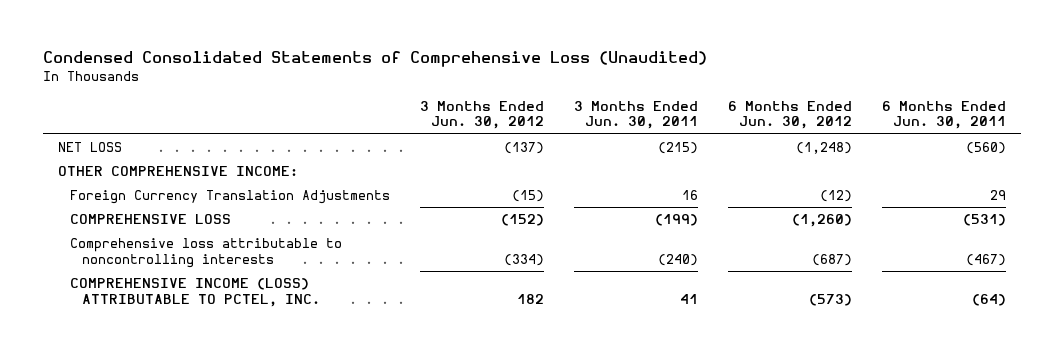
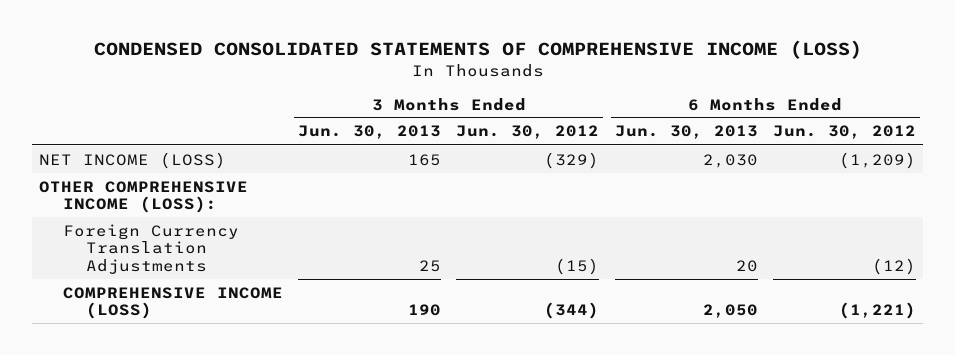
- Condensed Consolidated Statements of Comprehensive Loss (Unaudited)
+ CONDENSED CONSOLIDATED STATEMENTS OF COMPREHENSIVE INCOME (LOSS)
- | 3 Months Ended Jun. 30, 2012 | 3 Months Ended Jun. 30, 2011 | 6 Months Ended Jun. 30, 2012 | 6 Months Ended Jun. 30, 2011
+ | 3 Months Ended Jun. 30, 2013 | 3 Months Ended Jun. 30, 2012 | 6 Months Ended Jun. 30, 2013 | 6 Months Ended Jun. 30, 2012
- NET LOSS | (137) | (215) | (1,248) | (560)
- OTHER COMPREHENSIVE INCOME:
+ NET INCOME (LOSS) | 165 | (329) | 2,030 | (1,209)
+ OTHER COMPREHENSIVE INCOME (LOSS):
- COMPREHENSIVE LOSS | (152) | (199) | (1,260) | (531)
- Comprehensive loss attributable to noncontrolling interests | (334) | (240) | (687) | (467)
- COMPREHENSIVE INCOME (LOSS) ATTRIBUTABLE TO PCTEL, INC. | 182 | 41 | (573) | (64)
+ COMPREHENSIVE INCOME (LOSS) | 190 | (344) | 2,050 | (1,221)

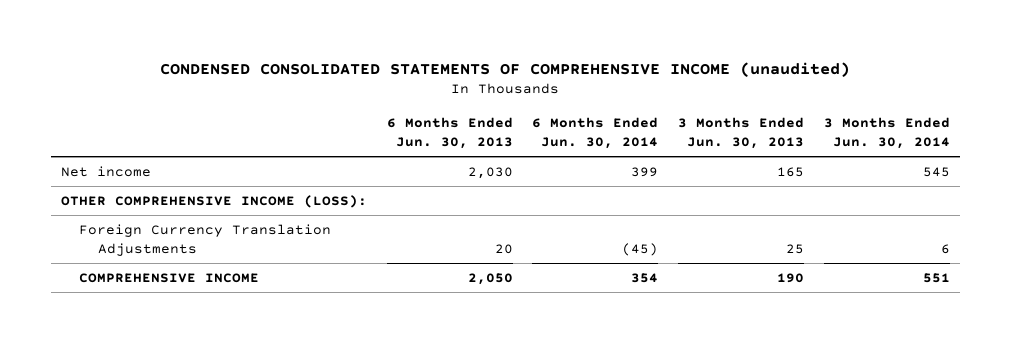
- CONDENSED CONSOLIDATED STATEMENTS OF COMPREHENSIVE INCOME (LOSS)
+ CONDENSED CONSOLIDATED STATEMENTS OF COMPREHENSIVE INCOME (unaudited)
- | 3 Months Ended Jun. 30, 2013 | 3 Months Ended Jun. 30, 2012 | 6 Months Ended Jun. 30, 2013 | 6 Months Ended Jun. 30, 2012
+ | 6 Months Ended Jun. 30, 2013 | 6 Months Ended Jun. 30, 2014 | 3 Months Ended Jun. 30, 2013 | 3 Months Ended Jun. 30, 2014
- NET INCOME (LOSS) | 165 | (329) | 2,030 | (1,209)
+ Net income | 2,030 | 399 | 165 | 545
- COMPREHENSIVE INCOME (LOSS) | 190 | (344) | 2,050 | (1,221)
+ COMPREHENSIVE INCOME | 2,050 | 354 | 190 | 551

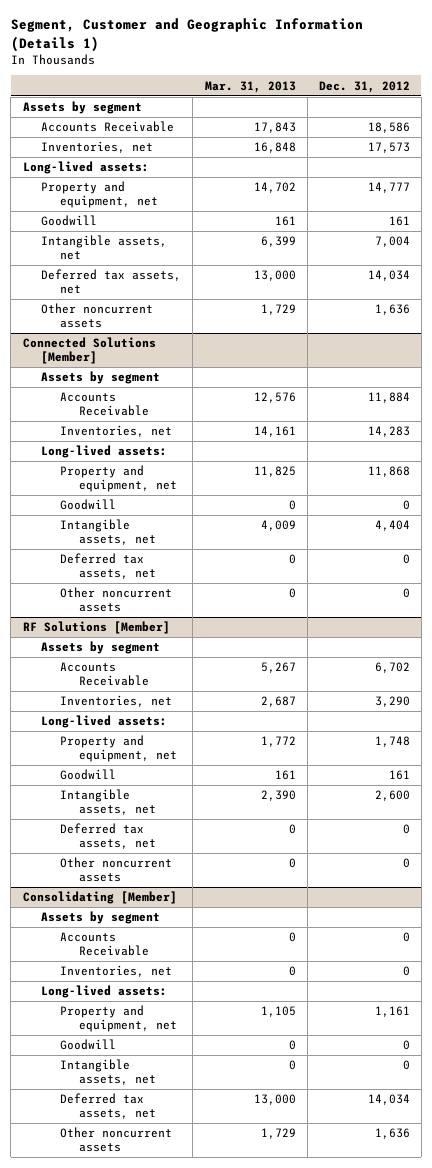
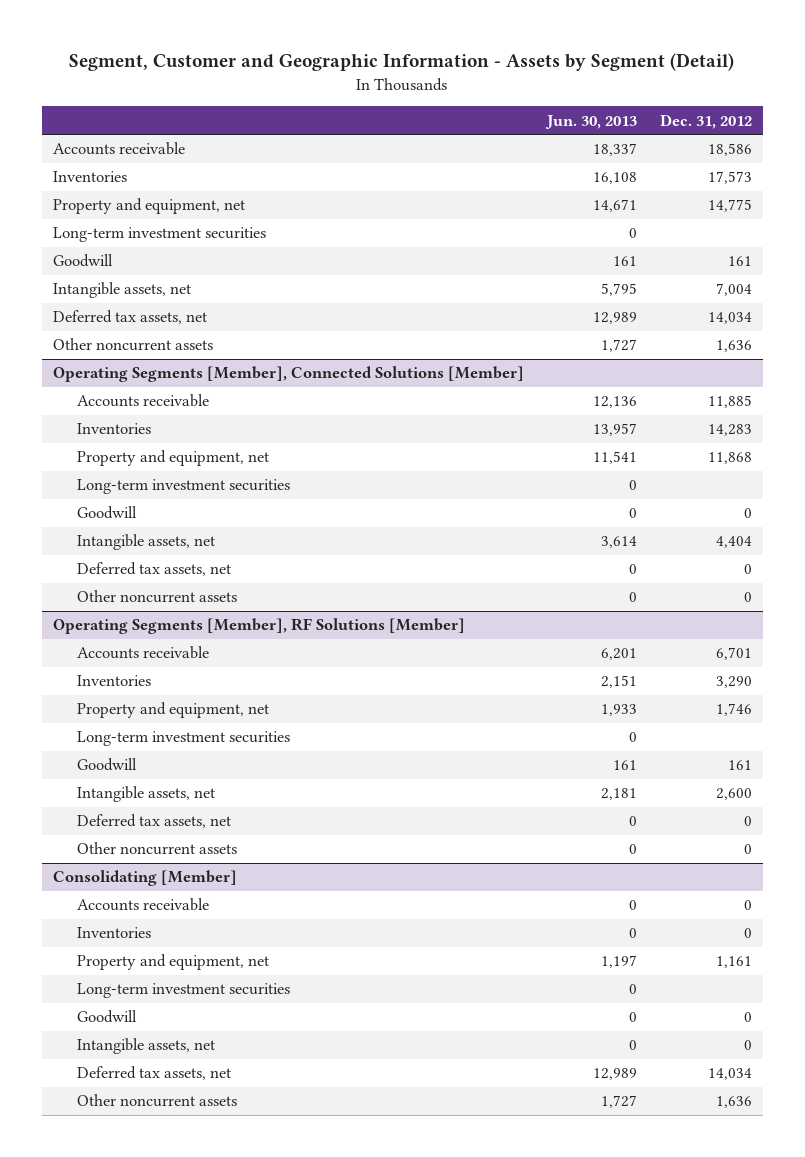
- Segment, Customer and Geographic Information (Details 1)
+ Segment, Customer and Geographic Information - Assets by Segment (Detail)
- | Mar. 31, 2013 | Dec. 31, 2012
+ | Jun. 30, 2013 | Dec. 31, 2012
- Assets by segment
- Accounts Receivable | 17,843 | 18,586
- Inventories, net | 16,848 | 17,573
- Long-lived assets:
- Property and equipment, net | 14,702 | 14,777
+ Accounts receivable | 18,337 | 18,586
+ Inventories | 16,108 | 17,573
+ Property and equipment, net | 14,671 | 14,775
+ Long-term investment securities | 0 |
- Connected Solutions [Member]
- Assets by segment
- Accounts Receivable | 12,576 | 11,884
- Inventories, net | 14,161 | 14,283
- Long-lived assets:
+ Operating Segments [Member], Connected Solutions [Member]
+ Accounts receivable | 12,136 | 11,885
+ Inventories | 13,957 | 14,283
+ Long-term investment securities | 0 |
- RF Solutions [Member]
- Assets by segment
- Accounts Receivable | 5,267 | 6,702
- Inventories, net | 2,687 | 3,290
- Long-lived assets:
- Property and equipment, net | 1,772 | 1,748
+ Operating Segments [Member], RF Solutions [Member]
+ Accounts receivable | 6,201 | 6,701
+ Inventories | 2,151 | 3,290
+ Property and equipment, net | 1,933 | 1,746
+ Long-term investment securities | 0 |
@ Consolidating [Member]
- Assets by segment
- Accounts Receivable | 0 | 0
- Inventories, net | 0 | 0
- Long-lived assets:
+ Accounts receivable | 0 | 0
+ Inventories | 0 | 0
+ Long-term investment securities | 0 |

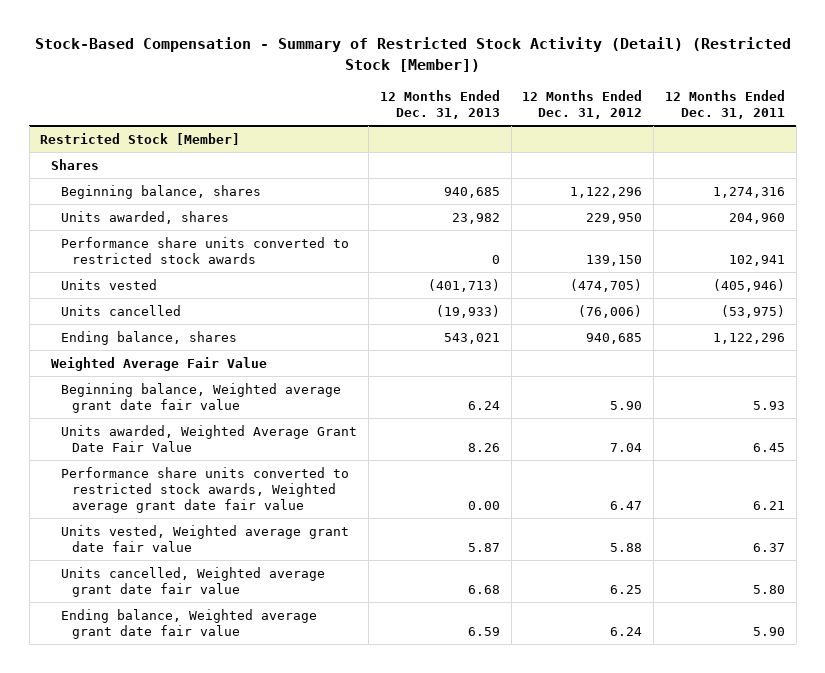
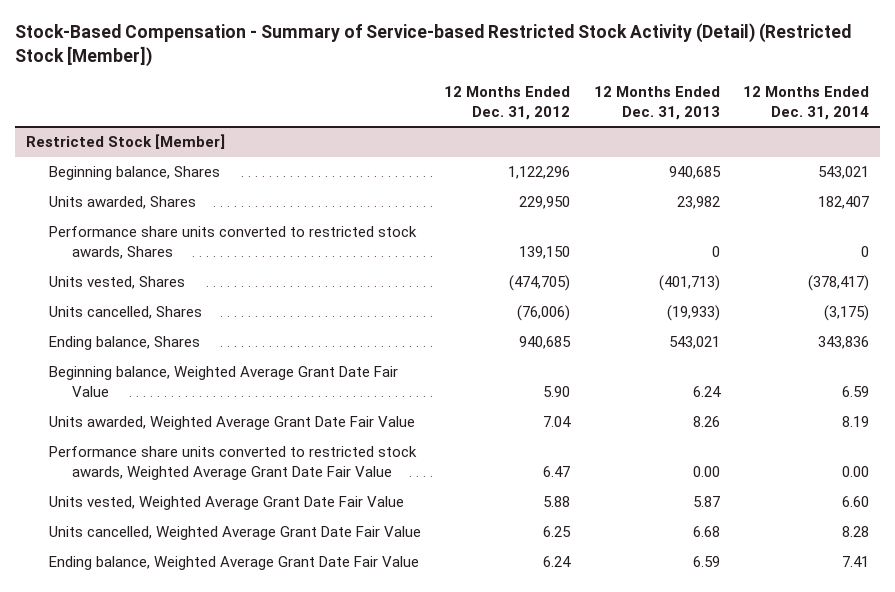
- Stock-Based Compensation - Summary of Restricted Stock Activity (Detail) (Restricted Stock [Member])
+ Stock-Based Compensation - Summary of Service-based Restricted Stock Activity (Detail) (Restricted Stock [Member])
- | 12 Months Ended Dec. 31, 2013 | 12 Months Ended Dec. 31, 2012 | 12 Months Ended Dec. 31, 2011
+ | 12 Months Ended Dec. 31, 2012 | 12 Months Ended Dec. 31, 2013 | 12 Months Ended Dec. 31, 2014
@ Restricted Stock [Member]
- Shares
- Beginning balance, shares | 940,685 | 1,122,296 | 1,274,316
- Units awarded, shares | 23,982 | 229,950 | 204,960
- Performance share units converted to restricted stock awards | 0 | 139,150 | 102,941
- Units vested | (401,713) | (474,705) | (405,946)
- Units cancelled | (19,933) | (76,006) | (53,975)
- Ending balance, shares | 543,021 | 940,685 | 1,122,296
- Weighted Average Fair Value
- Beginning balance, Weighted average grant date fair value | 6.24 | 5.90 | 5.93
+ Beginning balance, Shares | 1,122,296 | 940,685 | 543,021
+ Units awarded, Shares | 229,950 | 23,982 | 182,407
+ Performance share units converted to restricted stock awards, Shares | 139,150 | 0 | 0
+ Units vested, Shares | (474,705) | (401,713) | (378,417)
+ Units cancelled, Shares | (76,006) | (19,933) | (3,175)
+ Ending balance, Shares | 940,685 | 543,021 | 343,836
+ Beginning balance, Weighted Average Grant Date Fair Value | 5.90 | 6.24 | 6.59
- Performance share units converted to restricted stock awards, Weighted average grant date fair value | 0.00 | 6.47 | 6.21
- Units vested, Weighted average grant date fair value | 5.87 | 5.88 | 6.37
- Units cancelled, Weighted average grant date fair value | 6.68 | 6.25 | 5.80
- Ending balance, Weighted average grant date fair value | 6.59 | 6.24 | 5.90
+ Performance share units converted to restricted stock awards, Weighted Average Grant Date Fair Value | 6.47 | 0.00 | 0.00
+ Units vested, Weighted Average Grant Date Fair Value | 5.88 | 5.87 | 6.60
+ Units cancelled, Weighted Average Grant Date Fair Value | 6.25 | 6.68 | 8.28
+ Ending balance, Weighted Average Grant Date Fair Value | 6.24 | 6.59 | 7.41

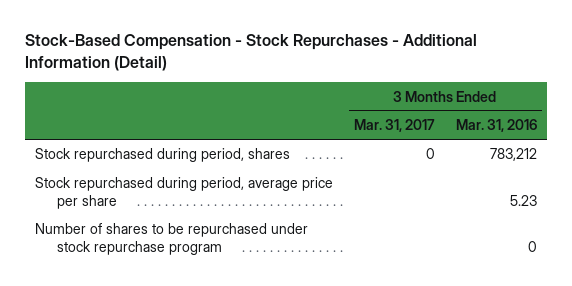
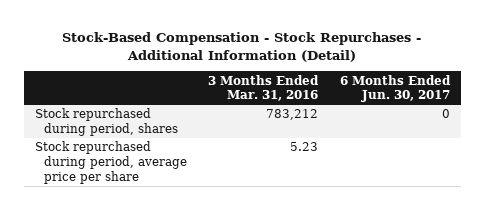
- | 3 Months Ended Mar. 31, 2017 | 3 Months Ended Mar. 31, 2016
+ | 3 Months Ended Mar. 31, 2016 | 6 Months Ended Jun. 30, 2017
- Number of shares to be repurchased under stock repurchase program | | 0

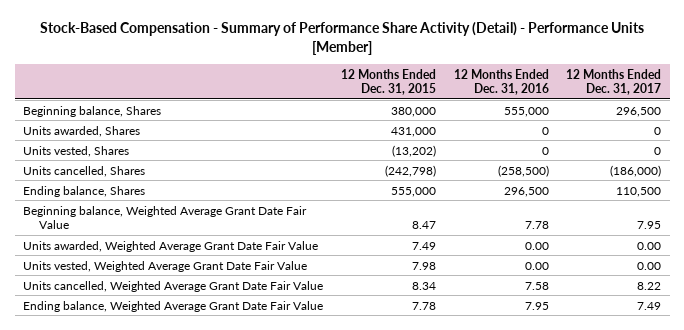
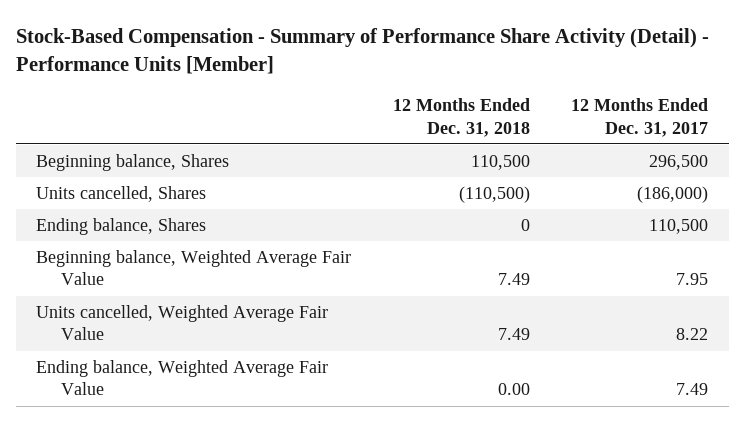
- | 12 Months Ended Dec. 31, 2015 | 12 Months Ended Dec. 31, 2016 | 12 Months Ended Dec. 31, 2017
+ | 12 Months Ended Dec. 31, 2018 | 12 Months Ended Dec. 31, 2017
- Units awarded, Shares | 431,000 | 0 | 0
- Units vested, Shares | (13,202) | 0 | 0
- Beginning balance, Weighted Average Grant Date Fair Value | 8.47 | 7.78 | 7.95
- Units awarded, Weighted Average Grant Date Fair Value | 7.49 | 0.00 | 0.00
- Units vested, Weighted Average Grant Date Fair Value | 7.98 | 0.00 | 0.00
- Units cancelled, Weighted Average Grant Date Fair Value | 8.34 | 7.58 | 8.22
- Ending balance, Weighted Average Grant Date Fair Value | 7.78 | 7.95 | 7.49
+ Beginning balance, Weighted Average Fair Value | 7.49 | 7.95
+ Units cancelled, Weighted Average Fair Value | 7.49 | 8.22
+ Ending balance, Weighted Average Fair Value | 0.00 | 7.49

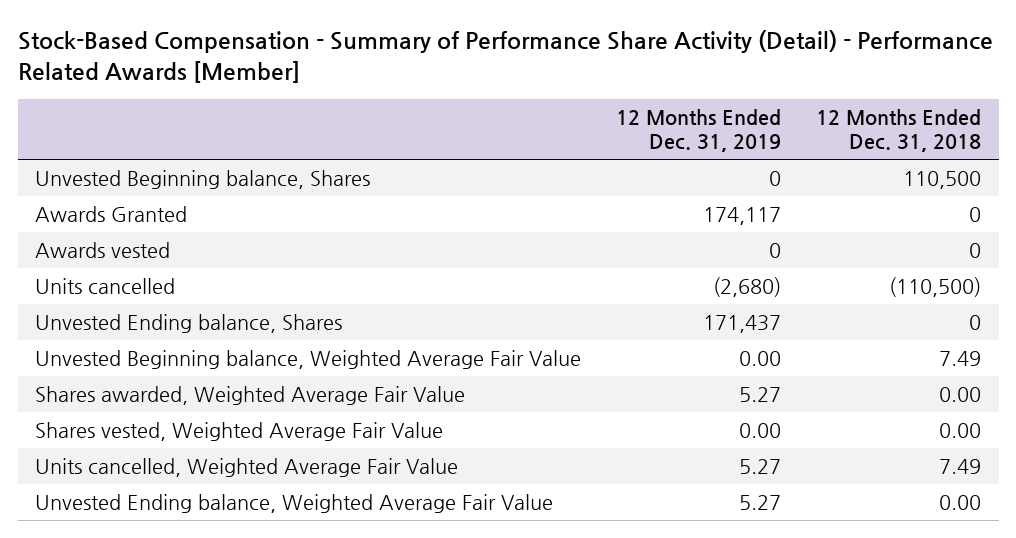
- Stock-Based Compensation - Summary of Performance Share Activity (Detail) - Performance Units [Member]
+ Stock-Based Compensation - Summary of Performance Share Activity (Detail) - Performance Related Awards [Member]
- | 12 Months Ended Dec. 31, 2018 | 12 Months Ended Dec. 31, 2017
+ | 12 Months Ended Dec. 31, 2019 | 12 Months Ended Dec. 31, 2018
- Beginning balance, Shares | 110,500 | 296,500
- Units cancelled, Shares | (110,500) | (186,000)
- Ending balance, Shares | 0 | 110,500
- Beginning balance, Weighted Average Fair Value | 7.49 | 7.95
+ Unvested Beginning balance, Shares | 0 | 110,500
+ Awards Granted | 174,117 | 0
+ Awards vested | 0 | 0
+ Units cancelled | (2,680) | (110,500)
+ Unvested Ending balance, Shares | 171,437 | 0
+ Unvested Beginning balance, Weighted Average Fair Value | 0.00 | 7.49
+ Shares awarded, Weighted Average Fair Value | 5.27 | 0.00
+ Shares vested, Weighted Average Fair Value | 0.00 | 0.00
- Ending balance, Weighted Average Fair Value | 0.00 | 7.49
+ Unvested Ending balance, Weighted Average Fair Value | 5.27 | 0.00

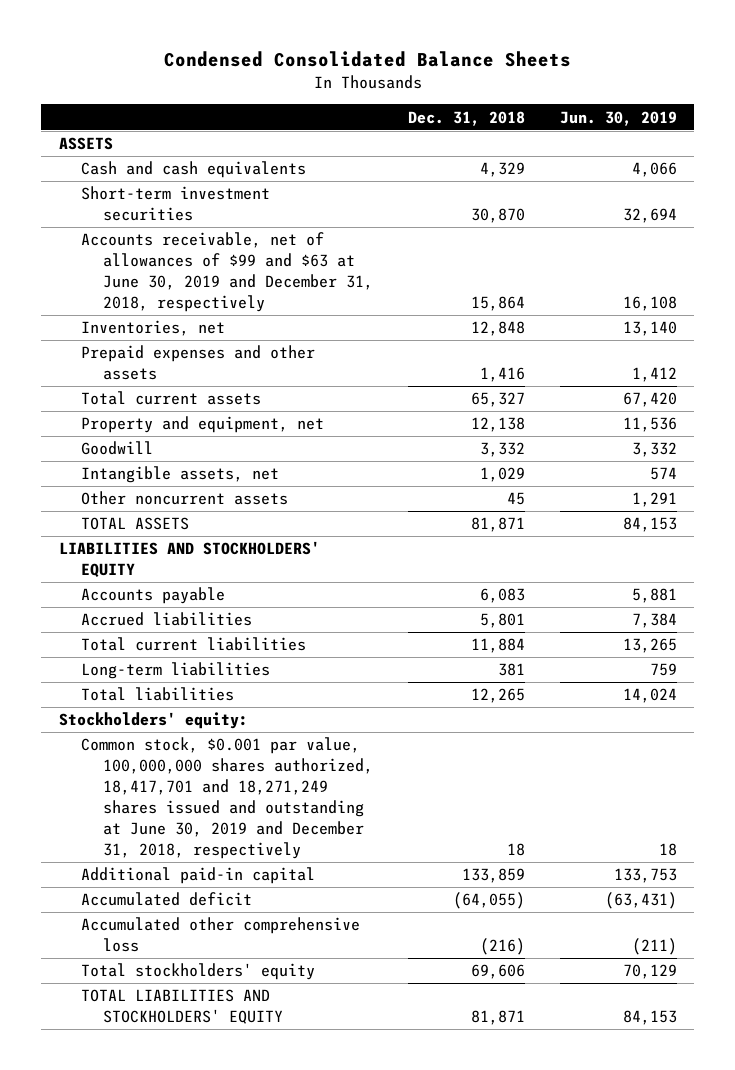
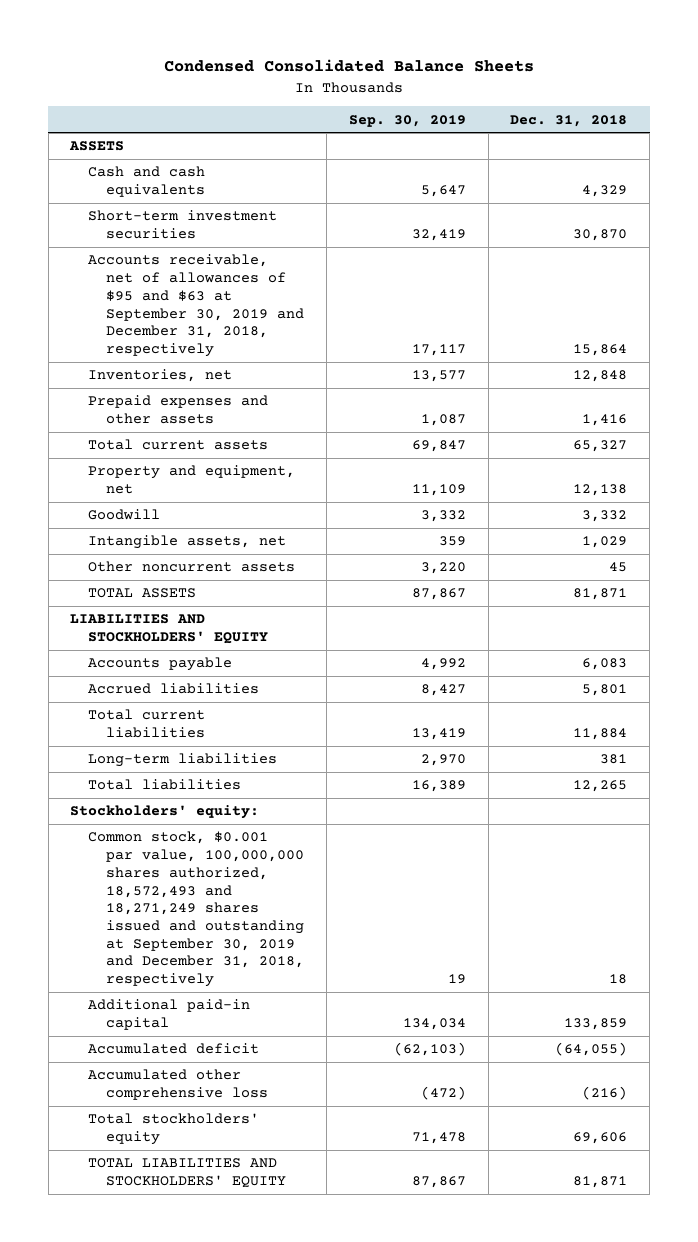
- | Dec. 31, 2018 | Jun. 30, 2019
+ | Sep. 30, 2019 | Dec. 31, 2018
- Accounts receivable, net of allowances of $99 and $63 at June 30, 2019 and December 31, 2018, respectively | 15,864 | 16,108
+ Accounts receivable, net of allowances of $95 and $63 at September 30, 2019 and December 31, 2018, respectively | 17,117 | 15,864
- Common stock, $0.001 par value, 100,000,000 shares authorized, 18,417,701 and 18,271,249 shares issued and outstanding at June 30, 2019 and December 31, 2018, respectively | 18 | 18
+ Common stock, $0.001 par value, 100,000,000 shares authorized, 18,572,493 and 18,271,249 shares issued and outstanding at September 30, 2019 and December 31, 2018, respectively | 19 | 18

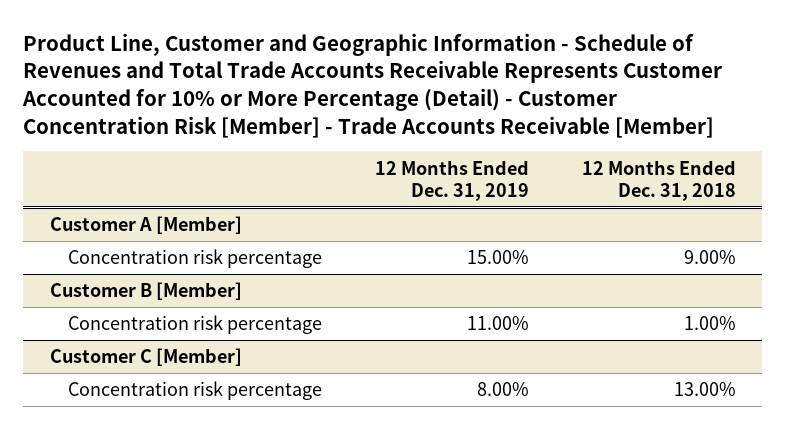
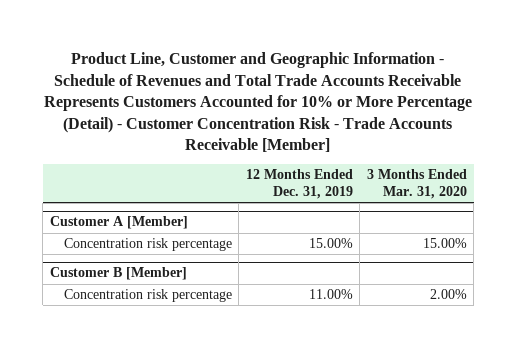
- Product Line, Customer and Geographic Information - Schedule of Revenues and Total Trade Accounts Receivable Represents Customer Accounted for 10% or More Percentage (Detail) - Customer Concentration Risk [Member] - Trade Accounts Receivable [Member]
+ Product Line, Customer and Geographic Information - Schedule of Revenues and Total Trade Accounts Receivable Represents Customers Accounted for 10% or More Percentage (Detail) - Customer Concentration Risk - Trade Accounts Receivable [Member]
- | 12 Months Ended Dec. 31, 2019 | 12 Months Ended Dec. 31, 2018
+ | 12 Months Ended Dec. 31, 2019 | 3 Months Ended Mar. 31, 2020
- Customer C [Member]
- Concentration risk percentage | 8.00% | 13.00%

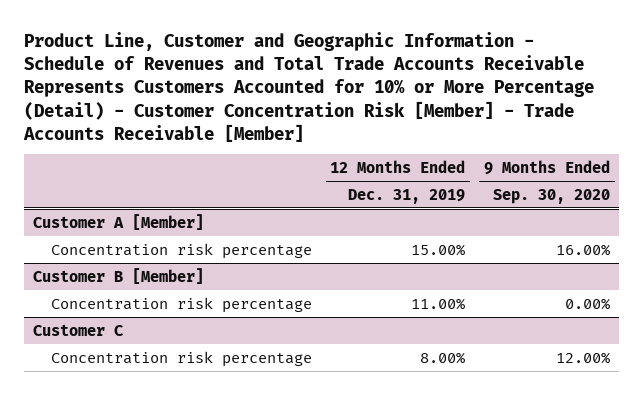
- Product Line, Customer and Geographic Information - Schedule of Revenues and Total Trade Accounts Receivable Represents Customers Accounted for 10% or More Percentage (Detail) - Customer Concentration Risk - Trade Accounts Receivable [Member]
+ Product Line, Customer and Geographic Information - Schedule of Revenues and Total Trade Accounts Receivable Represents Customers Accounted for 10% or More Percentage (Detail) - Customer Concentration Risk [Member] - Trade Accounts Receivable [Member]
- | 12 Months Ended Dec. 31, 2019 | 3 Months Ended Mar. 31, 2020
+ | 12 Months Ended Dec. 31, 2019 | 9 Months Ended Sep. 30, 2020
+ Customer C
+ Concentration risk percentage | 8.00% | 12.00%

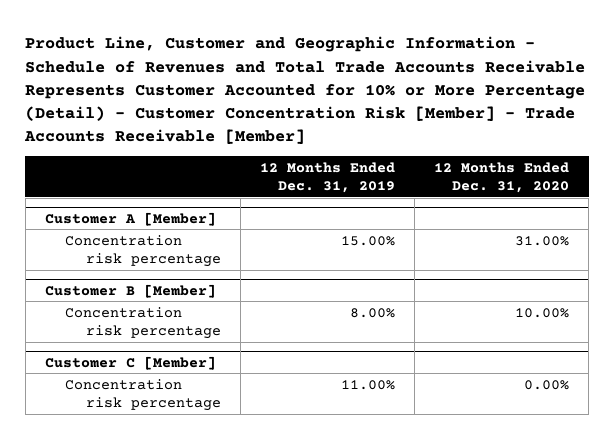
- Product Line, Customer and Geographic Information - Schedule of Revenues and Total Trade Accounts Receivable Represents Customers Accounted for 10% or More Percentage (Detail) - Customer Concentration Risk [Member] - Trade Accounts Receivable [Member]
+ Product Line, Customer and Geographic Information - Schedule of Revenues and Total Trade Accounts Receivable Represents Customer Accounted for 10% or More Percentage (Detail) - Customer Concentration Risk [Member] - Trade Accounts Receivable [Member]
- | 12 Months Ended Dec. 31, 2019 | 9 Months Ended Sep. 30, 2020
+ | 12 Months Ended Dec. 31, 2019 | 12 Months Ended Dec. 31, 2020
@ Customer B [Member]
- Concentration risk percentage | 11.00% | 0.00%
- Customer C
+ Customer C [Member]
+ Concentration risk percentage | 11.00% | 0.00%

